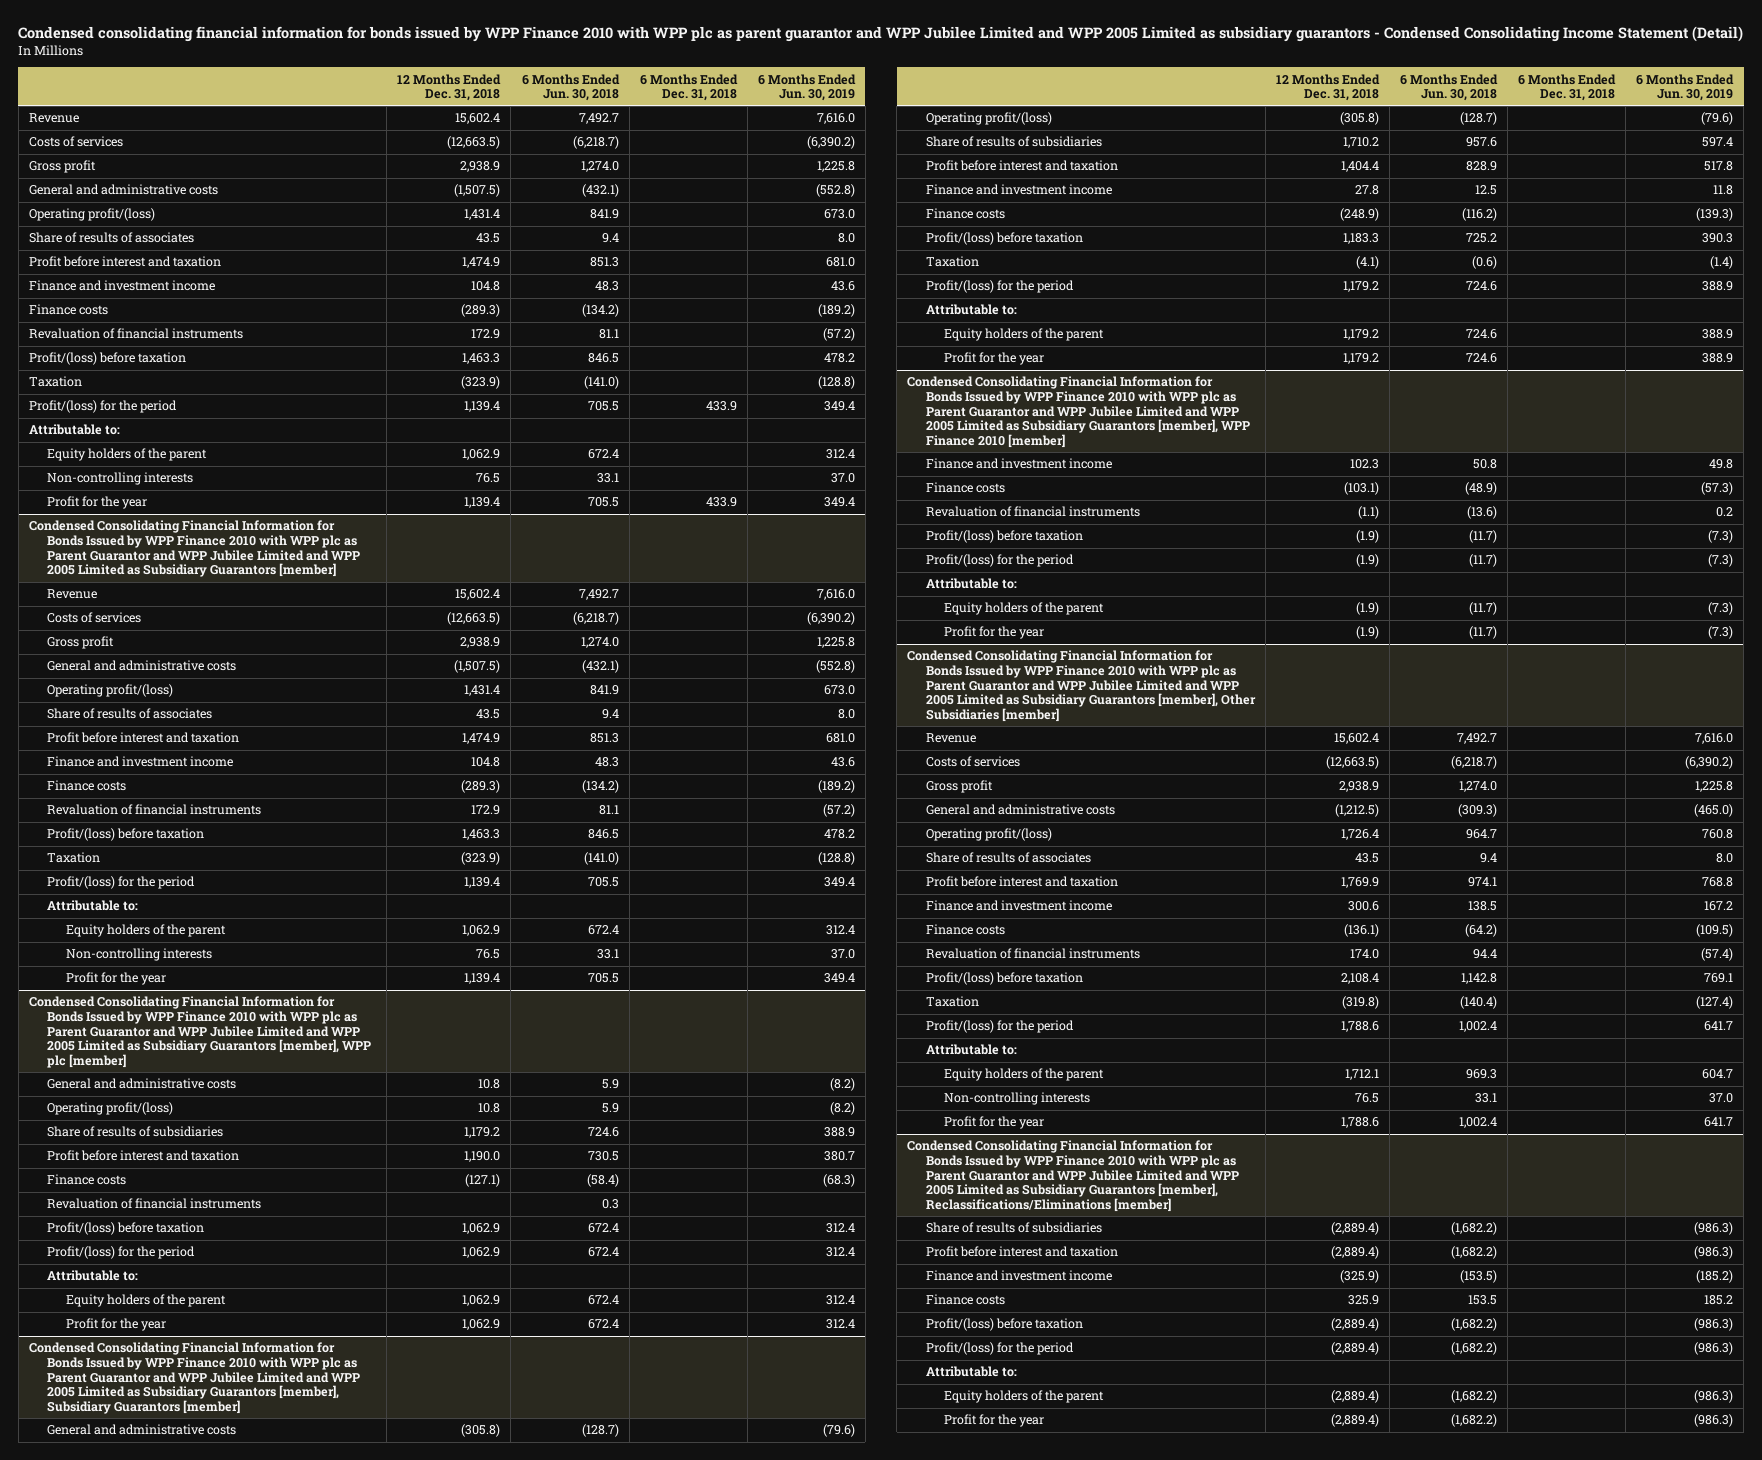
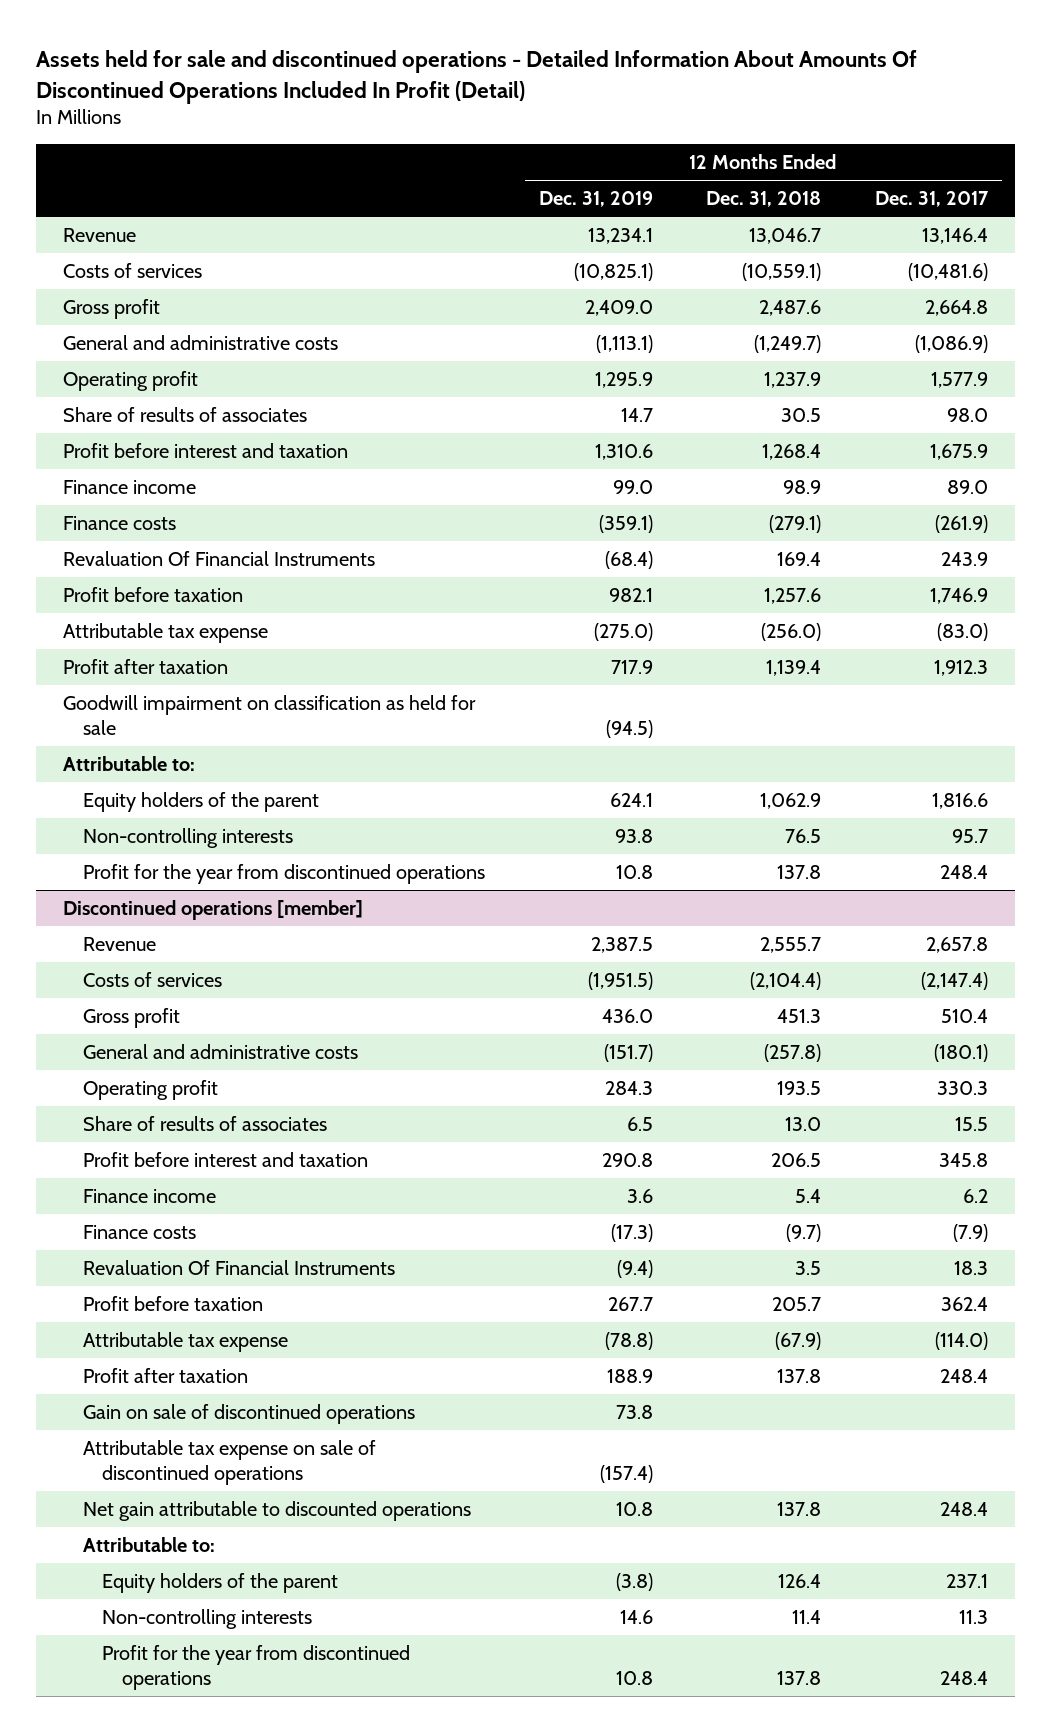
- Condensed consolidating financial information for bonds issued by WPP Finance 2010 with WPP plc as parent guarantor and WPP Jubilee Limited and WPP 2005 Limited as subsidiary guarantors - Condensed Consolidating Income Statement (Detail)
+ Assets held for sale and discontinued operations - Detailed Information About Amounts Of Discontinued Operations Included In Profit (Detail)
- | 12 Months Ended Dec. 31, 2018 | 6 Months Ended Jun. 30, 2018 | 6 Months Ended Dec. 31, 2018 | 6 Months Ended Jun. 30, 2019
+ | 12 Months Ended Dec. 31, 2019 | 12 Months Ended Dec. 31, 2018 | 12 Months Ended Dec. 31, 2017
- Revenue | 15,602.4 | 7,492.7 | | 7,616.0
- Costs of services | (12,663.5) | (6,218.7) | | (6,390.2)
- Gross profit | 2,938.9 | 1,274.0 | | 1,225.8
- General and administrative costs | (1,507.5) | (432.1) | | (552.8)
- Operating profit/(loss) | 1,431.4 | 841.9 | | 673.0
- Share of results of associates | 43.5 | 9.4 | | 8.0
- Profit before interest and taxation | 1,474.9 | 851.3 | | 681.0
- Finance and investment income | 104.8 | 48.3 | | 43.6
- Finance costs | (289.3) | (134.2) | | (189.2)
- Revaluation of financial instruments | 172.9 | 81.1 | | (57.2)
- Profit/(loss) before taxation | 1,463.3 | 846.5 | | 478.2
- Taxation | (323.9) | (141.0) | | (128.8)
- Profit/(loss) for the period | 1,139.4 | 705.5 | 433.9 | 349.4
- Attributable to:
- Equity holders of the parent | 1,062.9 | 672.4 | | 312.4
- Non-controlling interests | 76.5 | 33.1 | | 37.0
- Profit for the year | 1,139.4 | 705.5 | 433.9 | 349.4
- Condensed Consolidating Financial Information for Bonds Issued by WPP Finance 2010 with WPP plc as Parent Guarantor and WPP Jubilee Limited and WPP 2005 Limited as Subsidiary Guarantors [member]
- Revenue | 15,602.4 | 7,492.7 | | 7,616.0
- Costs of services | (12,663.5) | (6,218.7) | | (6,390.2)
- Gross profit | 2,938.9 | 1,274.0 | | 1,225.8
- General and administrative costs | (1,507.5) | (432.1) | | (552.8)
- Operating profit/(loss) | 1,431.4 | 841.9 | | 673.0
- Share of results of associates | 43.5 | 9.4 | | 8.0
- Profit before interest and taxation | 1,474.9 | 851.3 | | 681.0
- Finance and investment income | 104.8 | 48.3 | | 43.6
- Finance costs | (289.3) | (134.2) | | (189.2)
- Revaluation of financial instruments | 172.9 | 81.1 | | (57.2)
- Profit/(loss) before taxation | 1,463.3 | 846.5 | | 478.2
- Taxation | (323.9) | (141.0) | | (128.8)
- Profit/(loss) for the period | 1,139.4 | 705.5 | | 349.4
- Attributable to:
- Equity holders of the parent | 1,062.9 | 672.4 | | 312.4
- Non-controlling interests | 76.5 | 33.1 | | 37.0
- Profit for the year | 1,139.4 | 705.5 | | 349.4
- Condensed Consolidating Financial Information for Bonds Issued by WPP Finance 2010 with WPP plc as Parent Guarantor and WPP Jubilee Limited and WPP 2005 Limited as Subsidiary Guarantors [member], WPP plc [member]
- General and administrative costs | 10.8 | 5.9 | | (8.2)
- Operating profit/(loss) | 10.8 | 5.9 | | (8.2)
- Share of results of subsidiaries | 1,179.2 | 724.6 | | 388.9
- Profit before interest and taxation | 1,190.0 | 730.5 | | 380.7
- Finance costs | (127.1) | (58.4) | | (68.3)
- Revaluation of financial instruments | | 0.3 | |
- Profit/(loss) before taxation | 1,062.9 | 672.4 | | 312.4
- Profit/(loss) for the period | 1,062.9 | 672.4 | | 312.4
+ Revenue | 13,234.1 | 13,046.7 | 13,146.4
+ Costs of services | (10,825.1) | (10,559.1) | (10,481.6)
+ Gross profit | 2,409.0 | 2,487.6 | 2,664.8
+ General and administrative costs | (1,113.1) | (1,249.7) | (1,086.9)
+ Operating profit | 1,295.9 | 1,237.9 | 1,577.9
+ Share of results of associates | 14.7 | 30.5 | 98.0
+ Profit before interest and taxation | 1,310.6 | 1,268.4 | 1,675.9
+ Finance income | 99.0 | 98.9 | 89.0
+ Finance costs | (359.1) | (279.1) | (261.9)
+ Revaluation Of Financial Instruments | (68.4) | 169.4 | 243.9
+ Profit before taxation | 982.1 | 1,257.6 | 1,746.9
+ Attributable tax expense | (275.0) | (256.0) | (83.0)
+ Profit after taxation | 717.9 | 1,139.4 | 1,912.3
+ Goodwill impairment on classification as held for sale | (94.5) | |
- Profit for the year | 1,062.9 | 672.4 | | 312.4
- Condensed Consolidating Financial Information for Bonds Issued by WPP Finance 2010 with WPP plc as Parent Guarantor and WPP Jubilee Limited and WPP 2005 Limited as Subsidiary Guarantors [member], Subsidiary Guarantors [member]
- General and administrative costs | (305.8) | (128.7) | | (79.6)
- Operating profit/(loss) | (305.8) | (128.7) | | (79.6)
- Share of results of subsidiaries | 1,710.2 | 957.6 | | 597.4
- Profit before interest and taxation | 1,404.4 | 828.9 | | 517.8
- Finance and investment income | 27.8 | 12.5 | | 11.8
- Finance costs | (248.9) | (116.2) | | (139.3)
- Profit/(loss) before taxation | 1,183.3 | 725.2 | | 390.3
- Taxation | (4.1) | (0.6) | | (1.4)
- Profit/(loss) for the period | 1,179.2 | 724.6 | | 388.9
- Attributable to:
- Equity holders of the parent | 1,179.2 | 724.6 | | 388.9
- Profit for the year | 1,179.2 | 724.6 | | 388.9
- Condensed Consolidating Financial Information for Bonds Issued by WPP Finance 2010 with WPP plc as Parent Guarantor and WPP Jubilee Limited and WPP 2005 Limited as Subsidiary Guarantors [member], WPP Finance 2010 [member]
- Finance and investment income | 102.3 | 50.8 | | 49.8
- Finance costs | (103.1) | (48.9) | | (57.3)
- Revaluation of financial instruments | (1.1) | (13.6) | | 0.2
- Profit/(loss) before taxation | (1.9) | (11.7) | | (7.3)
- Profit/(loss) for the period | (1.9) | (11.7) | | (7.3)
- Attributable to:
- Equity holders of the parent | (1.9) | (11.7) | | (7.3)
- Profit for the year | (1.9) | (11.7) | | (7.3)
- Condensed Consolidating Financial Information for Bonds Issued by WPP Finance 2010 with WPP plc as Parent Guarantor and WPP Jubilee Limited and WPP 2005 Limited as Subsidiary Guarantors [member], Other Subsidiaries [member]
- Revenue | 15,602.4 | 7,492.7 | | 7,616.0
- Costs of services | (12,663.5) | (6,218.7) | | (6,390.2)
- Gross profit | 2,938.9 | 1,274.0 | | 1,225.8
- General and administrative costs | (1,212.5) | (309.3) | | (465.0)
- Operating profit/(loss) | 1,726.4 | 964.7 | | 760.8
- Share of results of associates | 43.5 | 9.4 | | 8.0
- Profit before interest and taxation | 1,769.9 | 974.1 | | 768.8
- Finance and investment income | 300.6 | 138.5 | | 167.2
- Finance costs | (136.1) | (64.2) | | (109.5)
- Revaluation of financial instruments | 174.0 | 94.4 | | (57.4)
- Profit/(loss) before taxation | 2,108.4 | 1,142.8 | | 769.1
- Taxation | (319.8) | (140.4) | | (127.4)
- Profit/(loss) for the period | 1,788.6 | 1,002.4 | | 641.7
- Attributable to:
- Equity holders of the parent | 1,712.1 | 969.3 | | 604.7
- Profit for the year | 1,788.6 | 1,002.4 | | 641.7
- Condensed Consolidating Financial Information for Bonds Issued by WPP Finance 2010 with WPP plc as Parent Guarantor and WPP Jubilee Limited and WPP 2005 Limited as Subsidiary Guarantors [member], Reclassifications/Eliminations [member]
- Share of results of subsidiaries | (2,889.4) | (1,682.2) | | (986.3)
- Profit before interest and taxation | (2,889.4) | (1,682.2) | | (986.3)
- Finance and investment income | (325.9) | (153.5) | | (185.2)
- Finance costs | 325.9 | 153.5 | | 185.2
- Profit/(loss) before taxation | (2,889.4) | (1,682.2) | | (986.3)
- Profit/(loss) for the period | (2,889.4) | (1,682.2) | | (986.3)
+ Profit for the year from discontinued operations | 10.8 | 137.8 | 248.4
+ Discontinued operations [member]
+ Revenue | 2,387.5 | 2,555.7 | 2,657.8
+ Costs of services | (1,951.5) | (2,104.4) | (2,147.4)
+ Gross profit | 436.0 | 451.3 | 510.4
+ General and administrative costs | (151.7) | (257.8) | (180.1)
+ Operating profit | 284.3 | 193.5 | 330.3
+ Share of results of associates | 6.5 | 13.0 | 15.5
+ Profit before interest and taxation | 290.8 | 206.5 | 345.8
+ Finance income | 3.6 | 5.4 | 6.2
+ Finance costs | (17.3) | (9.7) | (7.9)
+ Revaluation Of Financial Instruments | (9.4) | 3.5 | 18.3
+ Profit before taxation | 267.7 | 205.7 | 362.4
+ Attributable tax expense | (78.8) | (67.9) | (114.0)
+ Profit after taxation | 188.9 | 137.8 | 248.4
+ Gain on sale of discontinued operations | 73.8 | |
+ Attributable tax expense on sale of discontinued operations | (157.4) | |
+ Net gain attributable to discounted operations | 10.8 | 137.8 | 248.4
- Equity holders of the parent | (2,889.4) | (1,682.2) | | (986.3)
- Profit for the year | (2,889.4) | (1,682.2) | | (986.3)
+ Equity holders of the parent | (3.8) | 126.4 | 237.1
+ Non-controlling interests | 14.6 | 11.4 | 11.3
+ Profit for the year from discontinued operations | 10.8 | 137.8 | 248.4

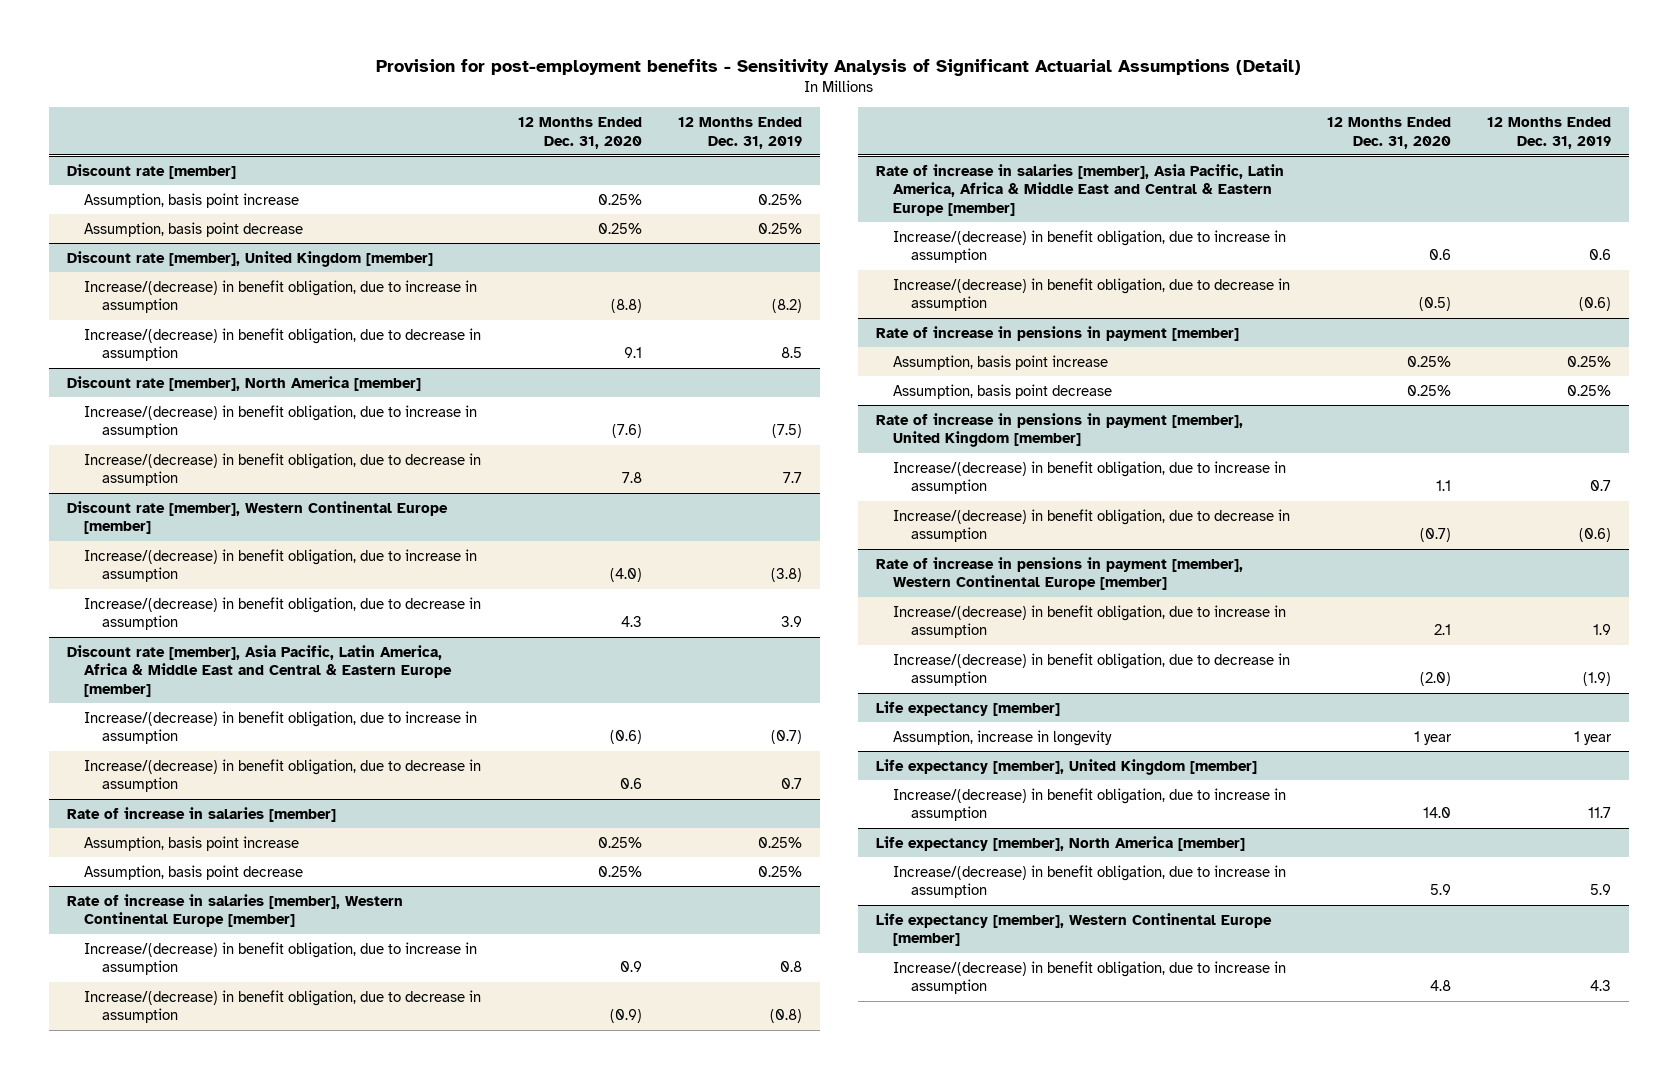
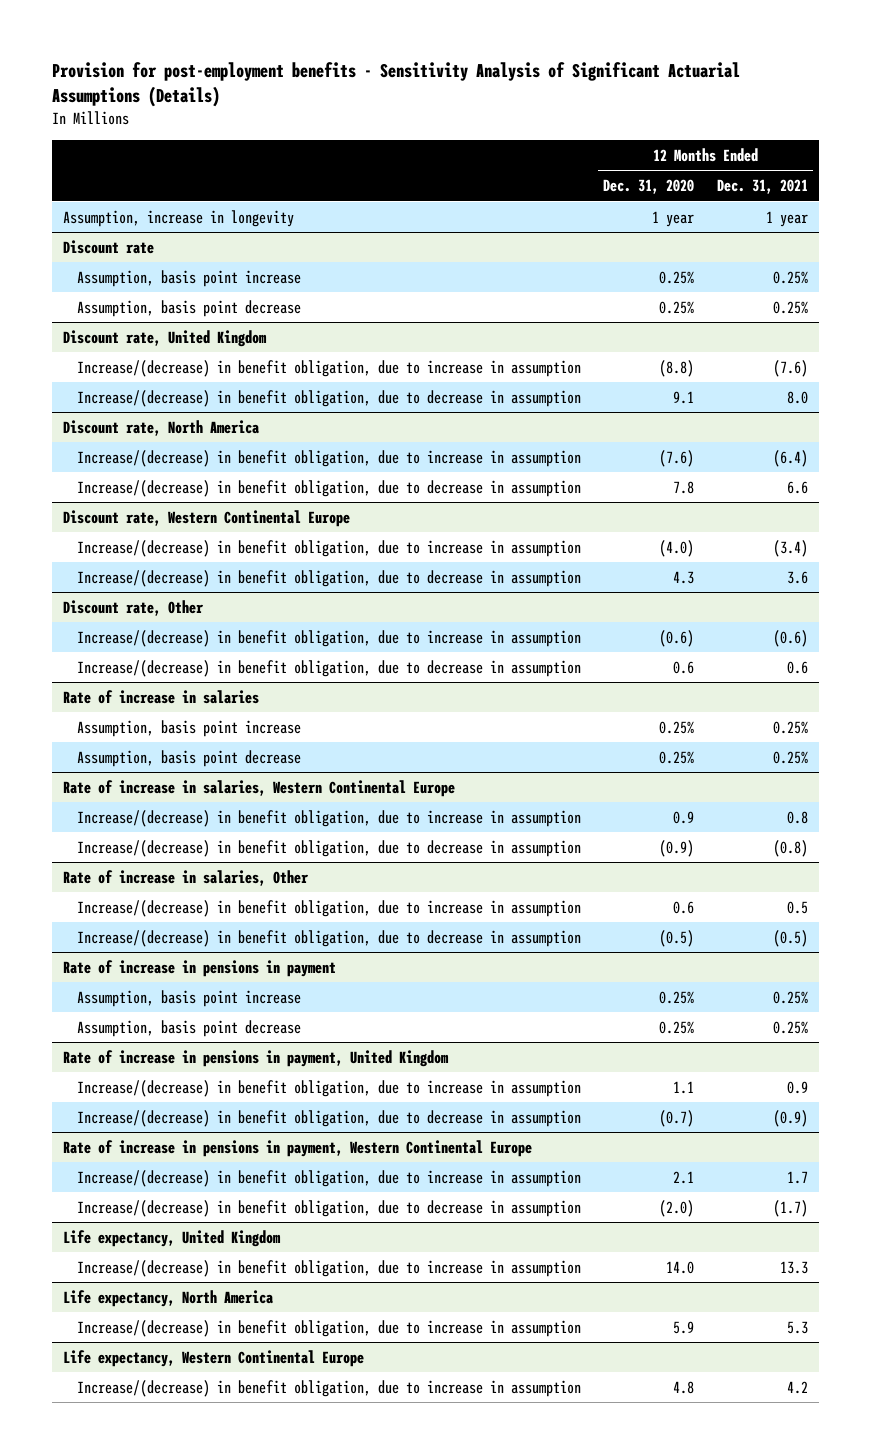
- Provision for post-employment benefits - Sensitivity Analysis of Significant Actuarial Assumptions (Detail)
+ Provision for post-employment benefits - Sensitivity Analysis of Significant Actuarial Assumptions (Details)
- | 12 Months Ended Dec. 31, 2020 | 12 Months Ended Dec. 31, 2019
+ | 12 Months Ended Dec. 31, 2020 | 12 Months Ended Dec. 31, 2021
- Discount rate [member]
+ Assumption, increase in longevity | 1 year | 1 year
+ Discount rate
- Discount rate [member], United Kingdom [member]
+ Discount rate, United Kingdom
- Discount rate [member], North America [member]
+ Discount rate, North America
- Discount rate [member], Western Continental Europe [member]
+ Discount rate, Western Continental Europe
- Discount rate [member], Asia Pacific, Latin America, Africa & Middle East and Central & Eastern Europe [member]
+ Discount rate, Other
- Rate of increase in salaries [member]
+ Rate of increase in salaries
- Rate of increase in salaries [member], Western Continental Europe [member]
+ Rate of increase in salaries, Western Continental Europe
- Rate of increase in salaries [member], Asia Pacific, Latin America, Africa & Middle East and Central & Eastern Europe [member]
+ Rate of increase in salaries, Other
- Rate of increase in pensions in payment [member]
+ Rate of increase in pensions in payment
- Rate of increase in pensions in payment [member], United Kingdom [member]
+ Rate of increase in pensions in payment, United Kingdom
- Rate of increase in pensions in payment [member], Western Continental Europe [member]
+ Rate of increase in pensions in payment, Western Continental Europe
- Life expectancy [member]
- Assumption, increase in longevity | 1 year | 1 year
- Life expectancy [member], United Kingdom [member]
+ Life expectancy, United Kingdom
- Life expectancy [member], North America [member]
+ Life expectancy, North America
- Life expectancy [member], Western Continental Europe [member]
+ Life expectancy, Western Continental Europe

